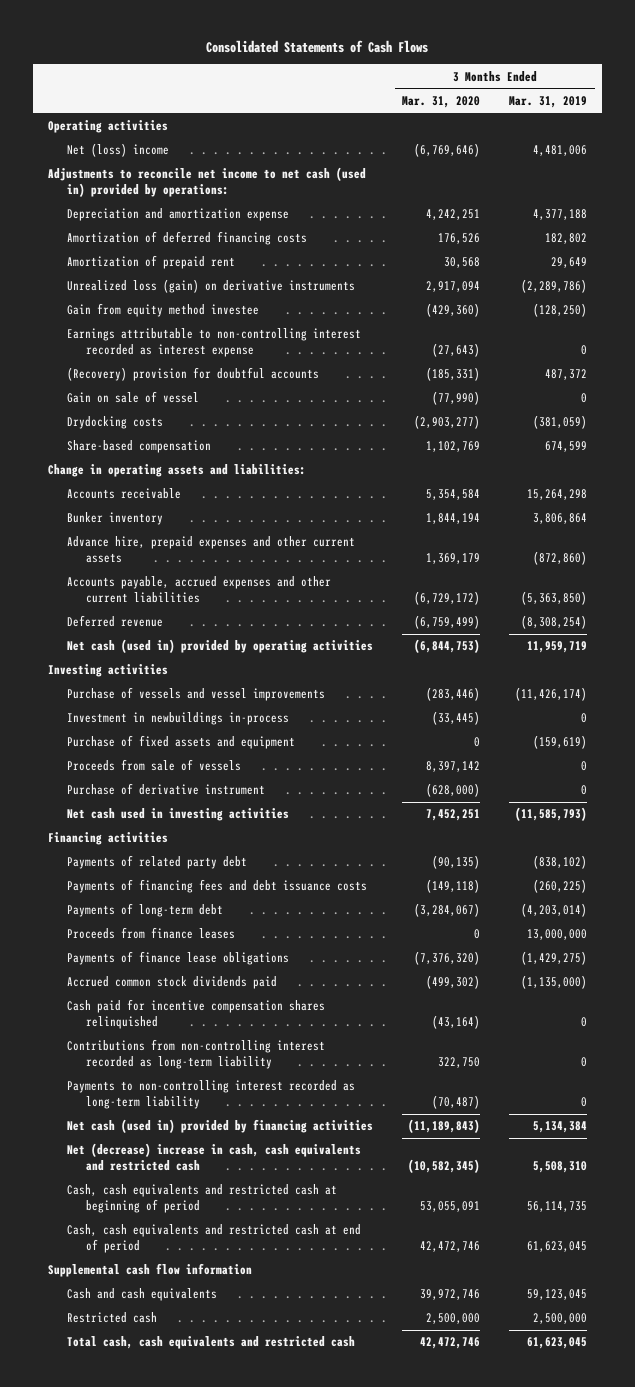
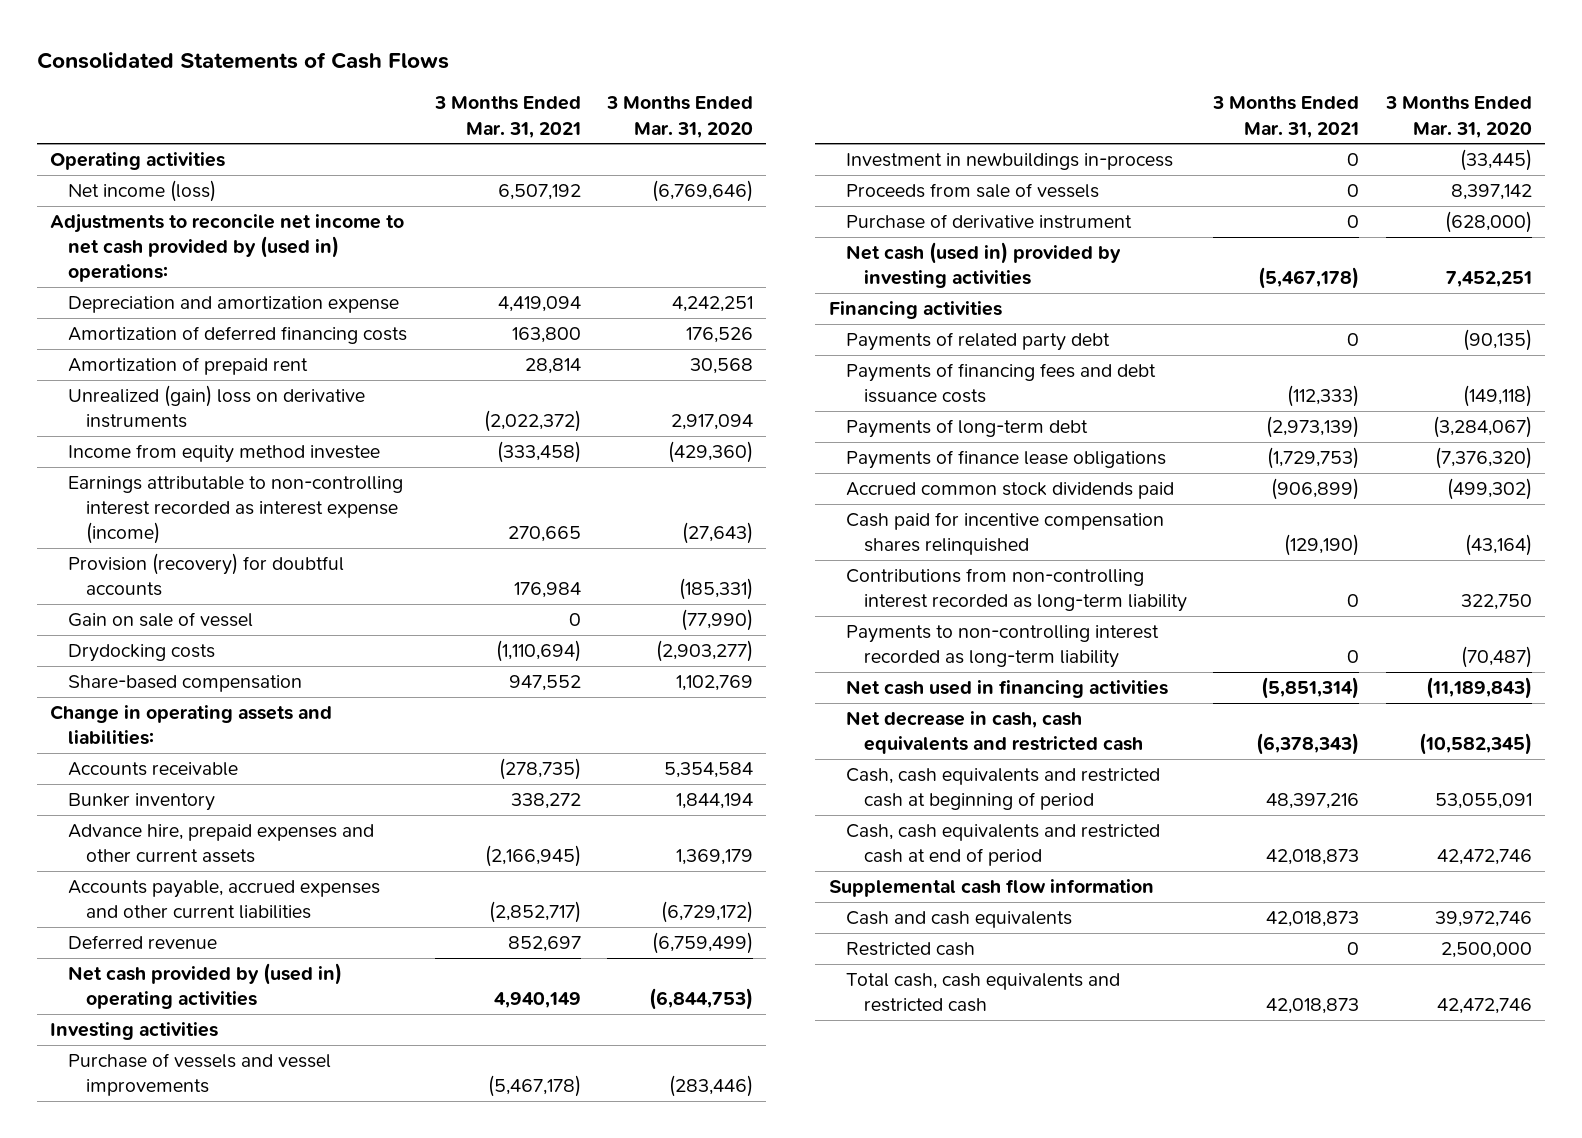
- | 3 Months Ended Mar. 31, 2020 | 3 Months Ended Mar. 31, 2019
+ | 3 Months Ended Mar. 31, 2021 | 3 Months Ended Mar. 31, 2020
- Net (loss) income | (6,769,646) | 4,481,006
- Adjustments to reconcile net income to net cash (used in) provided by operations:
+ Net income (loss) | 6,507,192 | (6,769,646)
+ Adjustments to reconcile net income to net cash provided by (used in) operations:
- Unrealized loss (gain) on derivative instruments | 2,917,094 | (2,289,786)
- Gain from equity method investee | (429,360) | (128,250)
- Earnings attributable to non-controlling interest recorded as interest expense | (27,643) | 0
- (Recovery) provision for doubtful accounts | (185,331) | 487,372
+ Unrealized (gain) loss on derivative instruments | (2,022,372) | 2,917,094
+ Income from equity method investee | (333,458) | (429,360)
+ Earnings attributable to non-controlling interest recorded as interest expense (income) | 270,665 | (27,643)
+ Provision (recovery) for doubtful accounts | 176,984 | (185,331)
- Net cash (used in) provided by operating activities | (6,844,753) | 11,959,719
+ Net cash provided by (used in) operating activities | 4,940,149 | (6,844,753)
- Purchase of fixed assets and equipment | 0 | (159,619)
- Net cash used in investing activities | 7,452,251 | (11,585,793)
+ Net cash (used in) provided by investing activities | (5,467,178) | 7,452,251
- Proceeds from finance leases | 0 | 13,000,000
- Net cash (used in) provided by financing activities | (11,189,843) | 5,134,384
- Net (decrease) increase in cash, cash equivalents and restricted cash | (10,582,345) | 5,508,310
+ Net cash used in financing activities | (5,851,314) | (11,189,843)
+ Net decrease in cash, cash equivalents and restricted cash | (6,378,343) | (10,582,345)

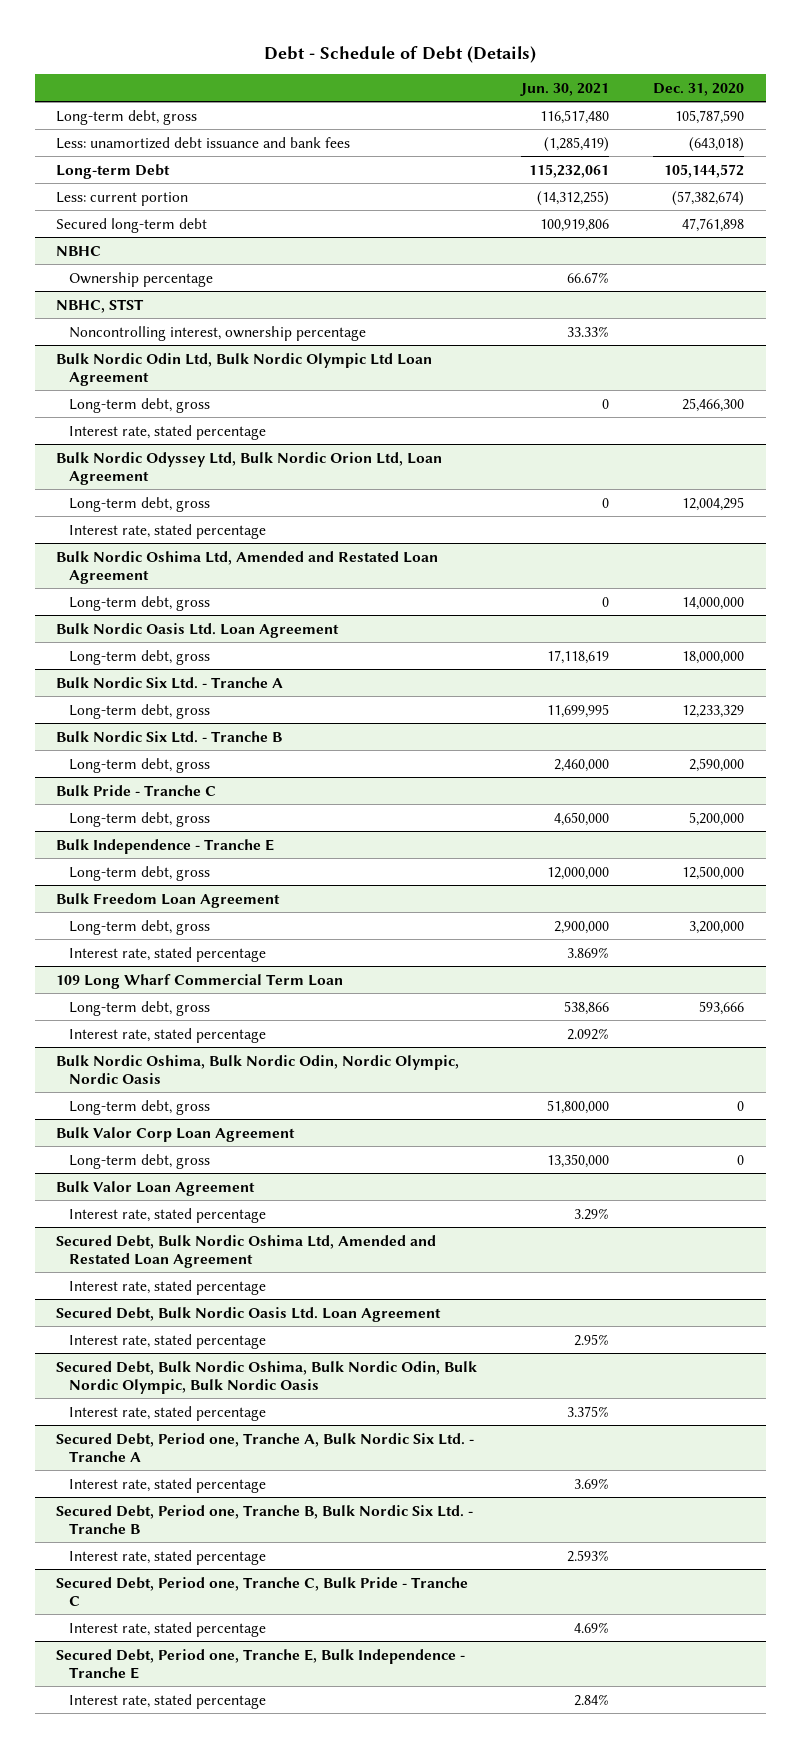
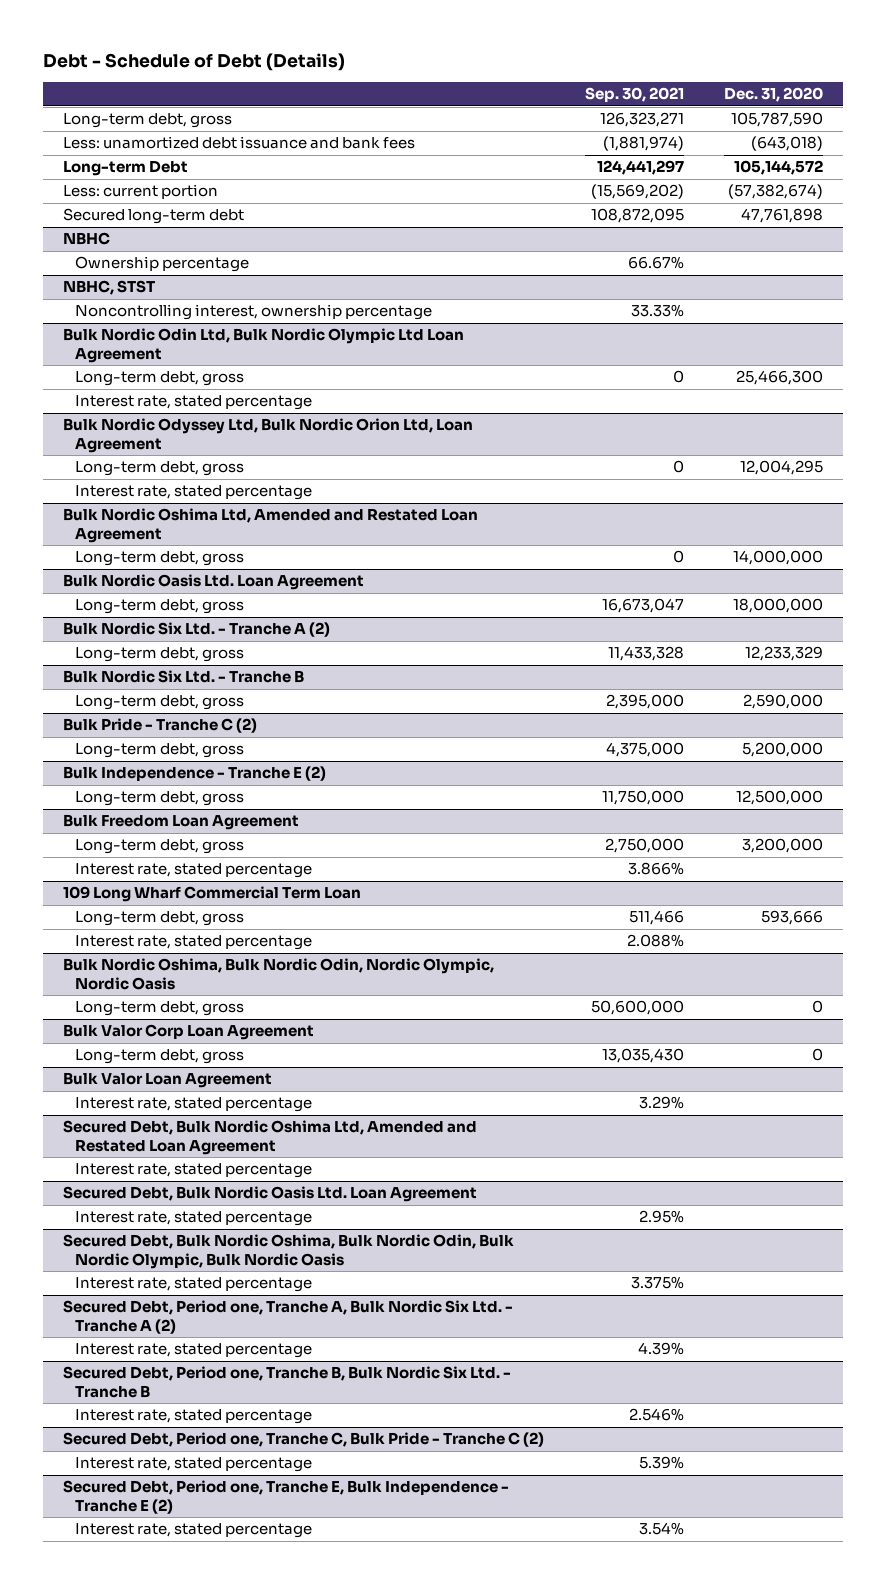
- | Jun. 30, 2021 | Dec. 31, 2020
+ | Sep. 30, 2021 | Dec. 31, 2020
- Bulk Nordic Six Ltd. - Tranche A
+ Bulk Nordic Six Ltd. - Tranche A (2)
- Bulk Pride - Tranche C
+ Bulk Pride - Tranche C (2)
- Bulk Independence - Tranche E
+ Bulk Independence - Tranche E (2)
- Secured Debt, Period one, Tranche A, Bulk Nordic Six Ltd. - Tranche A
+ Secured Debt, Period one, Tranche A, Bulk Nordic Six Ltd. - Tranche A (2)
- Secured Debt, Period one, Tranche C, Bulk Pride - Tranche C
+ Secured Debt, Period one, Tranche C, Bulk Pride - Tranche C (2)
- Secured Debt, Period one, Tranche E, Bulk Independence - Tranche E
+ Secured Debt, Period one, Tranche E, Bulk Independence - Tranche E (2)

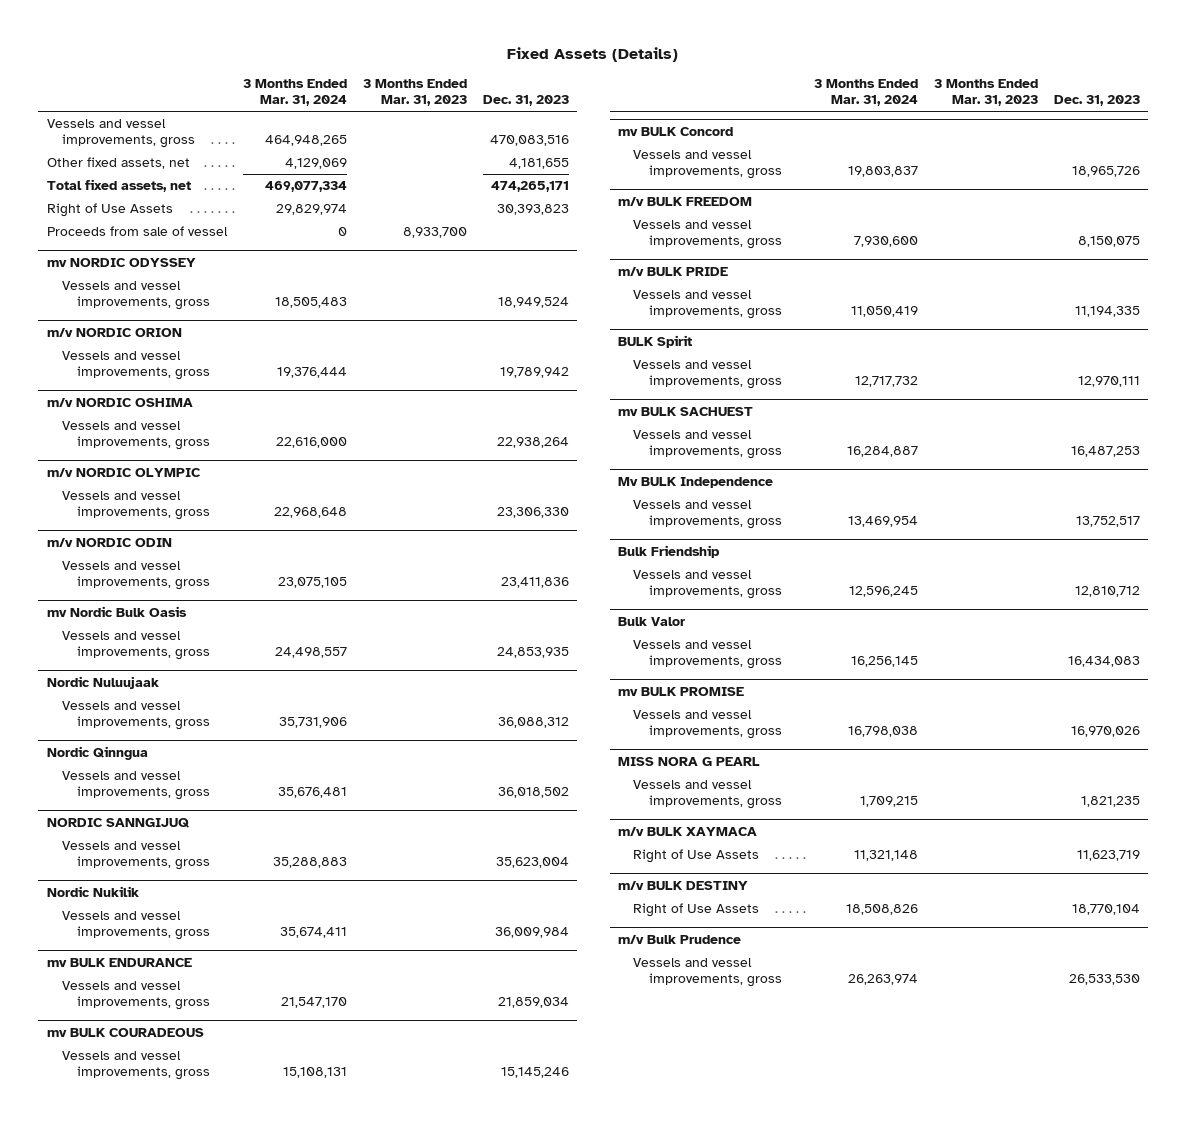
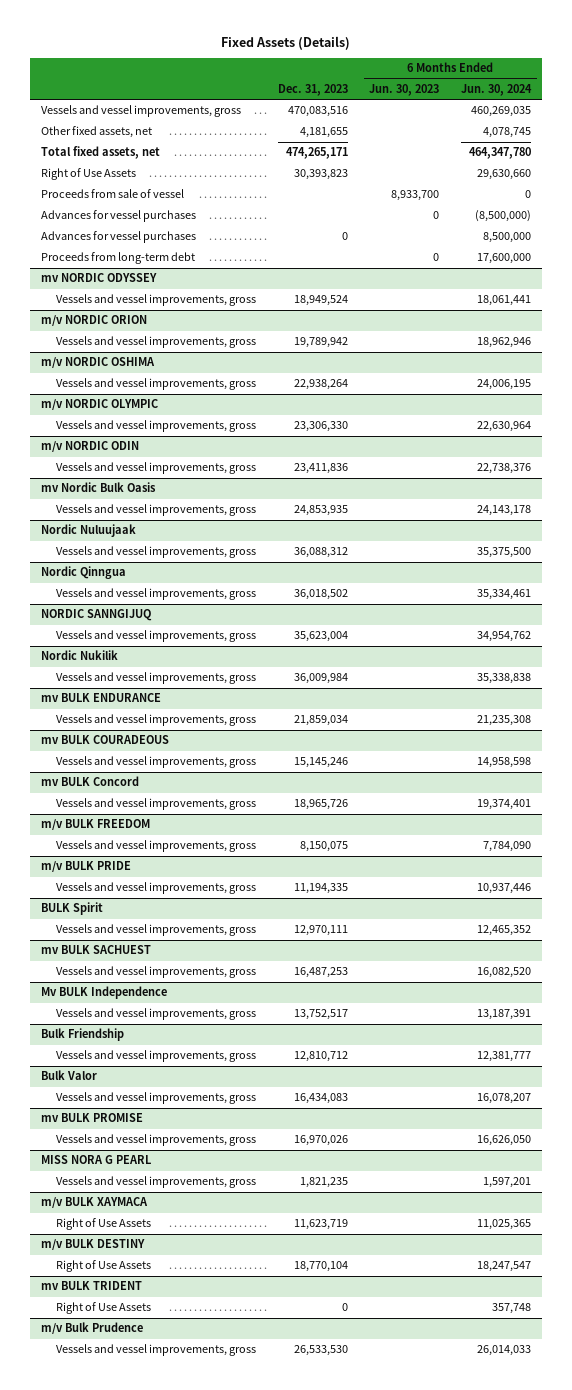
- | 3 Months Ended Mar. 31, 2024 | 3 Months Ended Mar. 31, 2023 | Dec. 31, 2023
+ | Dec. 31, 2023 | 6 Months Ended Jun. 30, 2023 | 6 Months Ended Jun. 30, 2024
+ Advances for vessel purchases | | 0 | (8,500,000)
+ Advances for vessel purchases | 0 | | 8,500,000
+ Proceeds from long-term debt | | 0 | 17,600,000
+ mv BULK TRIDENT
+ Right of Use Assets | 0 | | 357,748

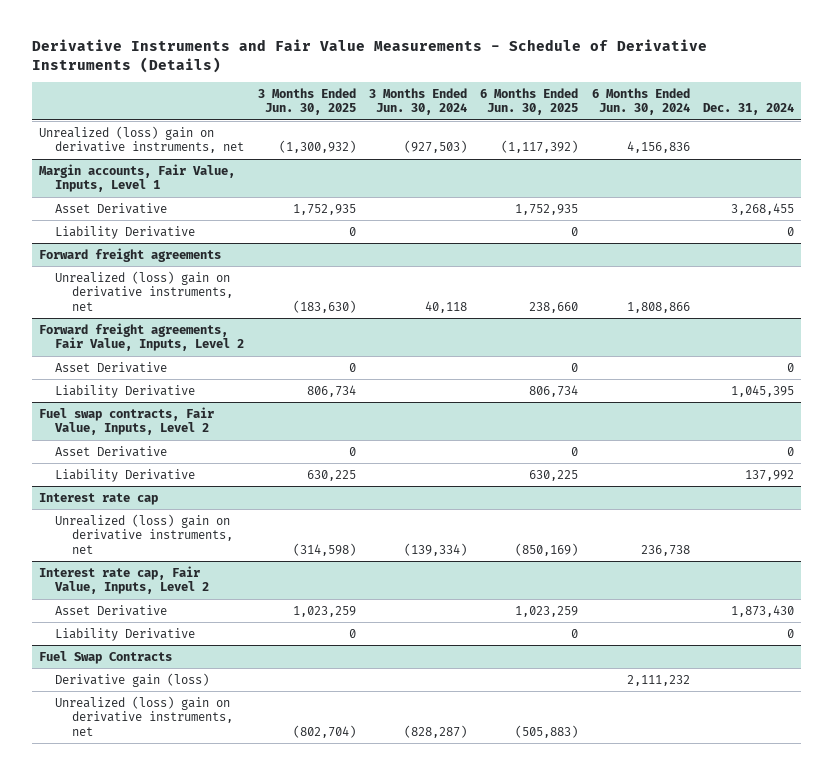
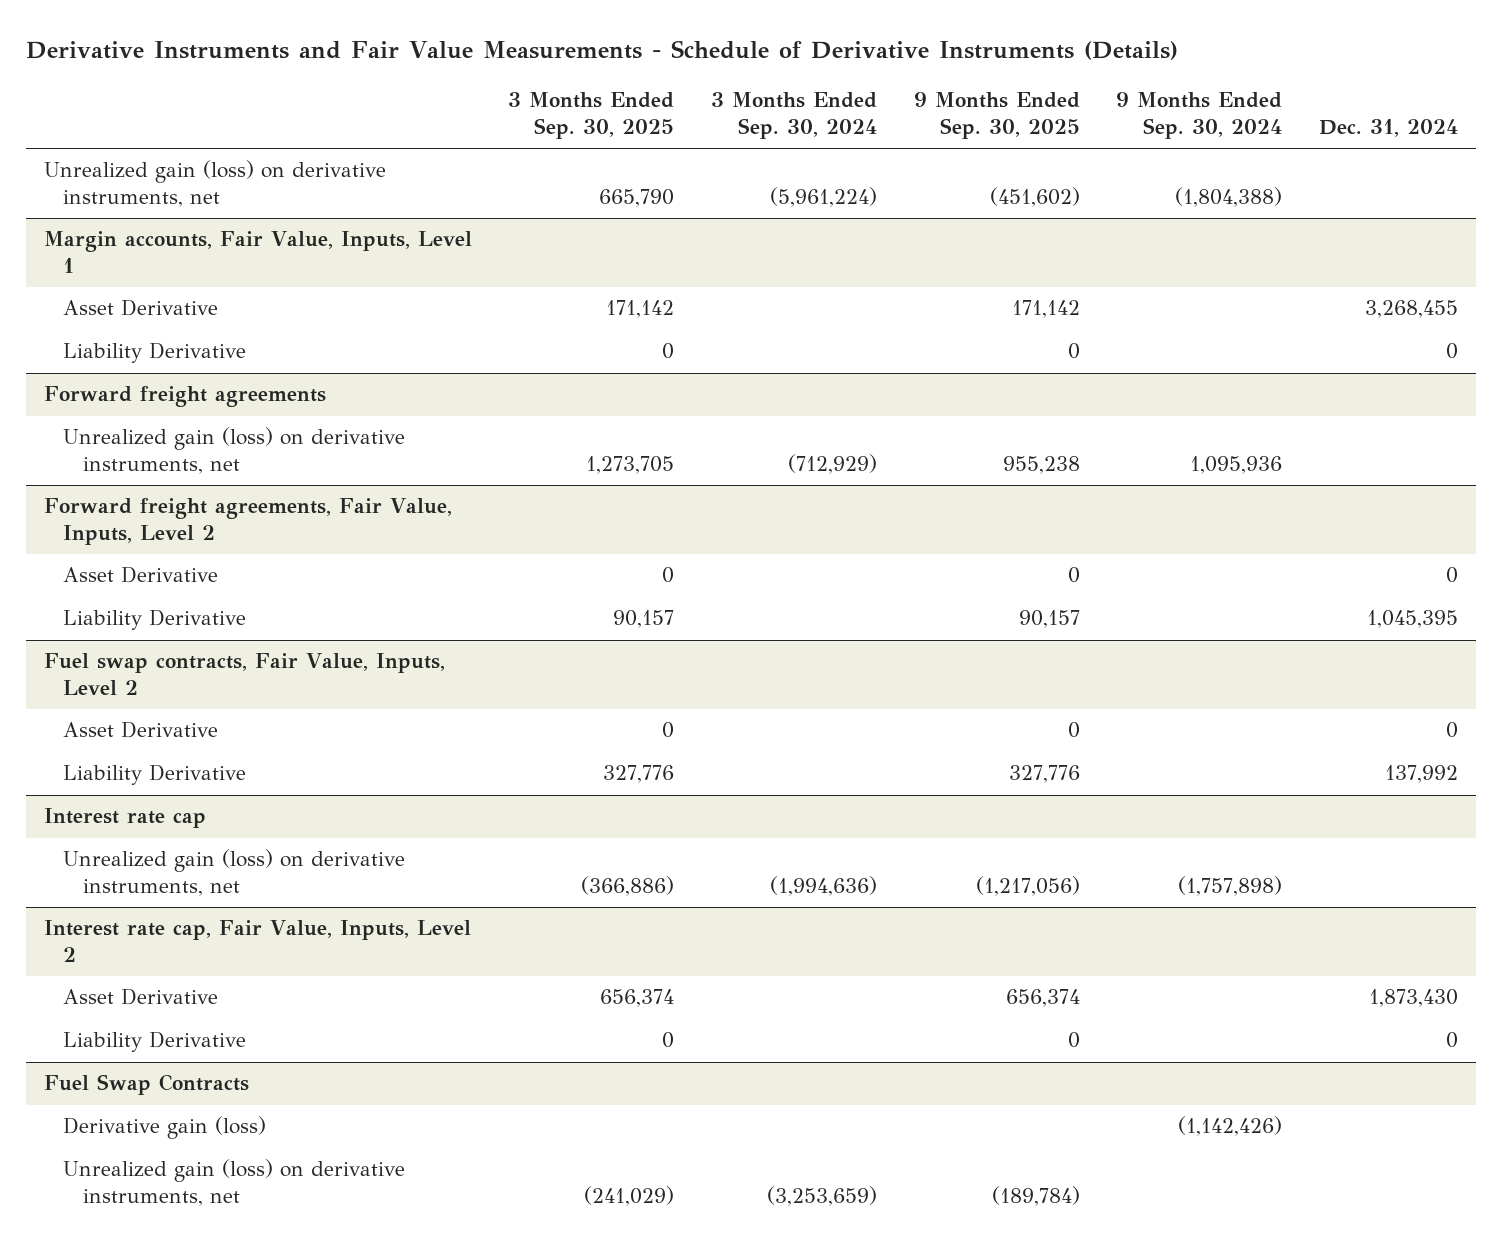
- | 3 Months Ended Jun. 30, 2025 | 3 Months Ended Jun. 30, 2024 | 6 Months Ended Jun. 30, 2025 | 6 Months Ended Jun. 30, 2024 | Dec. 31, 2024
+ | 3 Months Ended Sep. 30, 2025 | 3 Months Ended Sep. 30, 2024 | 9 Months Ended Sep. 30, 2025 | 9 Months Ended Sep. 30, 2024 | Dec. 31, 2024
- Unrealized (loss) gain on derivative instruments, net | (1,300,932) | (927,503) | (1,117,392) | 4,156,836 |
+ Unrealized gain (loss) on derivative instruments, net | 665,790 | (5,961,224) | (451,602) | (1,804,388) |
@ Forward freight agreements
- Unrealized (loss) gain on derivative instruments, net | (183,630) | 40,118 | 238,660 | 1,808,866 |
+ Unrealized gain (loss) on derivative instruments, net | 1,273,705 | (712,929) | 955,238 | 1,095,936 |
@ Interest rate cap
- Unrealized (loss) gain on derivative instruments, net | (314,598) | (139,334) | (850,169) | 236,738 |
+ Unrealized gain (loss) on derivative instruments, net | (366,886) | (1,994,636) | (1,217,056) | (1,757,898) |
@ Fuel Swap Contracts
- Unrealized (loss) gain on derivative instruments, net | (802,704) | (828,287) | (505,883) | |
+ Unrealized gain (loss) on derivative instruments, net | (241,029) | (3,253,659) | (189,784) | |

